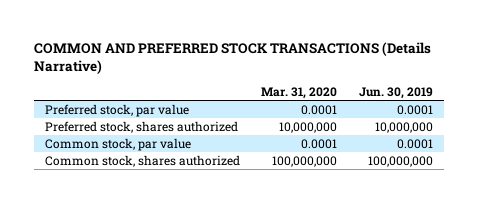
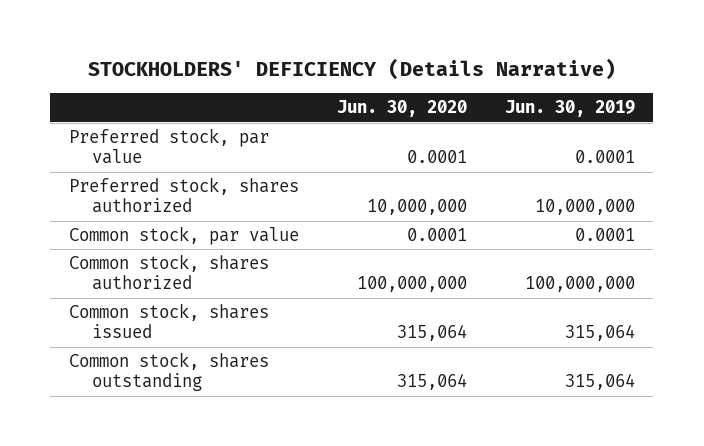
- COMMON AND PREFERRED STOCK TRANSACTIONS (Details Narrative)
+ STOCKHOLDERS' DEFICIENCY (Details Narrative)
- | Mar. 31, 2020 | Jun. 30, 2019
+ | Jun. 30, 2020 | Jun. 30, 2019
+ Common stock, shares issued | 315,064 | 315,064
+ Common stock, shares outstanding | 315,064 | 315,064

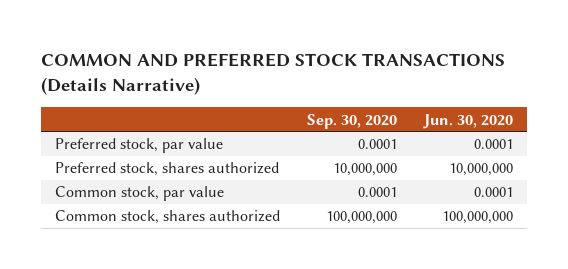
- STOCKHOLDERS' DEFICIENCY (Details Narrative)
+ COMMON AND PREFERRED STOCK TRANSACTIONS (Details Narrative)
- | Jun. 30, 2020 | Jun. 30, 2019
+ | Sep. 30, 2020 | Jun. 30, 2020
- Common stock, shares issued | 315,064 | 315,064
- Common stock, shares outstanding | 315,064 | 315,064

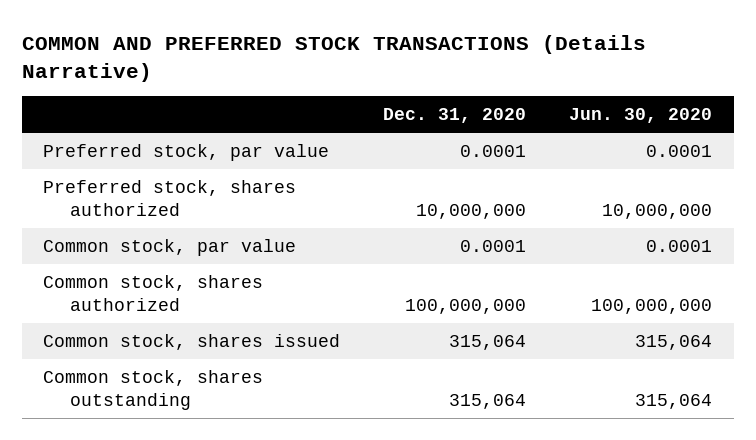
- | Sep. 30, 2020 | Jun. 30, 2020
+ | Dec. 31, 2020 | Jun. 30, 2020
+ Common stock, shares issued | 315,064 | 315,064
+ Common stock, shares outstanding | 315,064 | 315,064

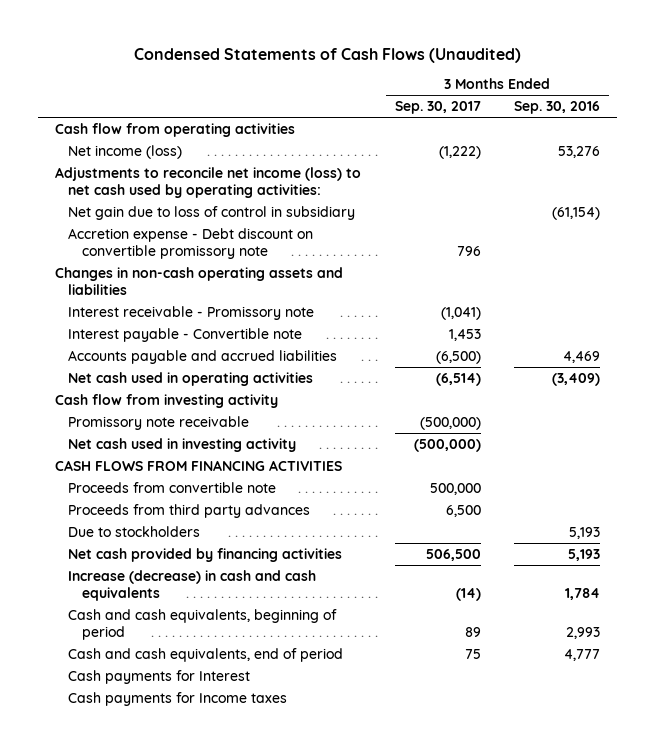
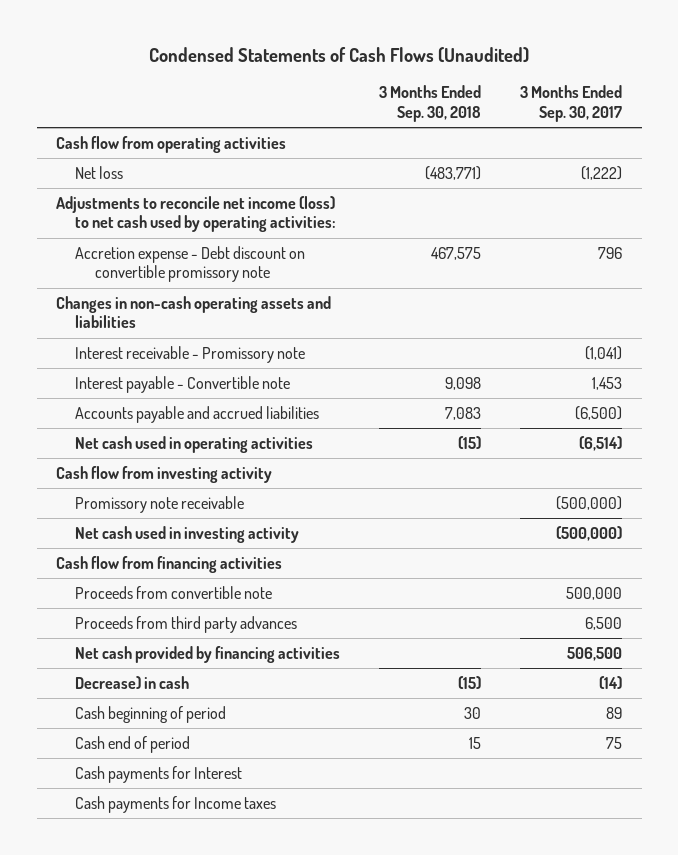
- | 3 Months Ended Sep. 30, 2017 | 3 Months Ended Sep. 30, 2016
+ | 3 Months Ended Sep. 30, 2018 | 3 Months Ended Sep. 30, 2017
- Net income (loss) | (1,222) | 53,276
+ Net loss | (483,771) | (1,222)
- Net gain due to loss of control in subsidiary | | (61,154)
- CASH FLOWS FROM FINANCING ACTIVITIES
+ Cash flow from financing activities
- Due to stockholders | | 5,193
- Increase (decrease) in cash and cash equivalents | (14) | 1,784
- Cash and cash equivalents, beginning of period | 89 | 2,993
- Cash and cash equivalents, end of period | 75 | 4,777
+ Decrease) in cash | (15) | (14)
+ Cash beginning of period | 30 | 89
+ Cash end of period | 15 | 75

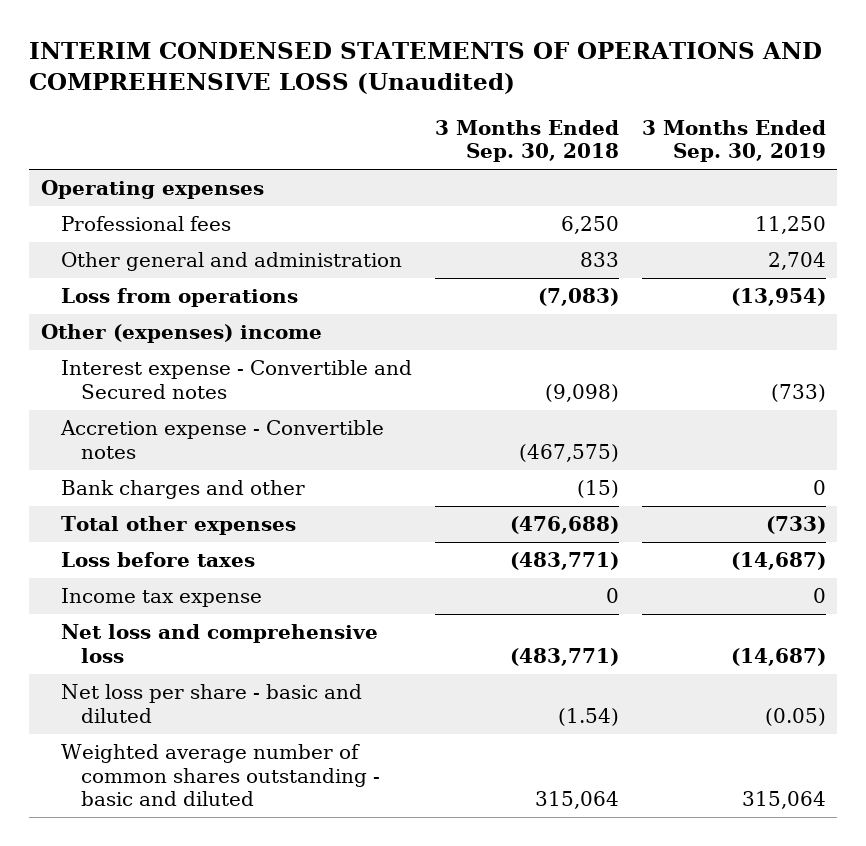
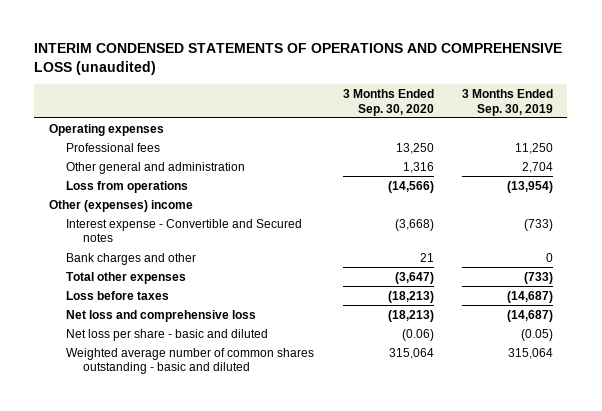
- INTERIM CONDENSED STATEMENTS OF OPERATIONS AND COMPREHENSIVE LOSS (Unaudited)
+ INTERIM CONDENSED STATEMENTS OF OPERATIONS AND COMPREHENSIVE LOSS (unaudited)
- | 3 Months Ended Sep. 30, 2018 | 3 Months Ended Sep. 30, 2019
+ | 3 Months Ended Sep. 30, 2020 | 3 Months Ended Sep. 30, 2019
- Accretion expense - Convertible notes | (467,575) |
- Income tax expense | 0 | 0

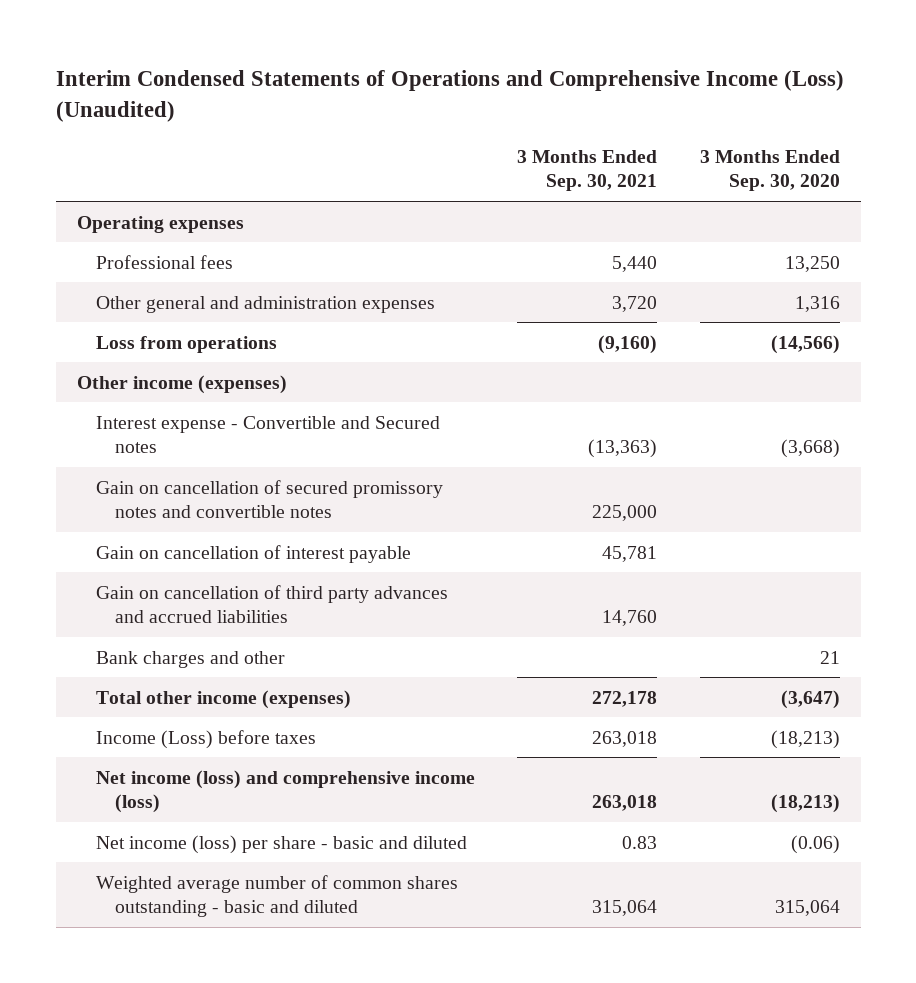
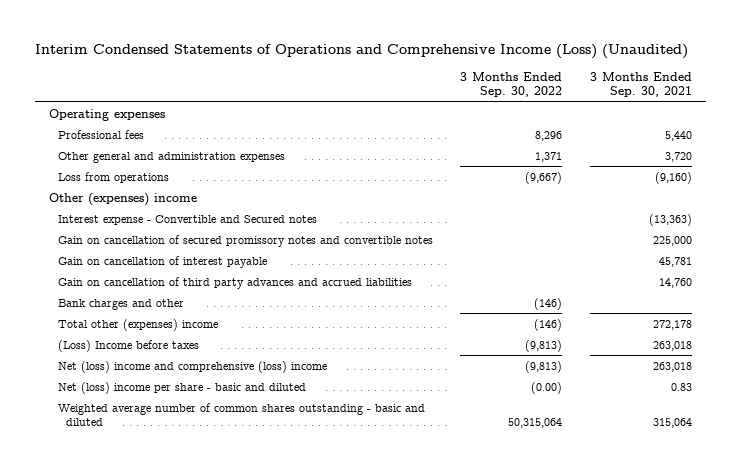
- | 3 Months Ended Sep. 30, 2021 | 3 Months Ended Sep. 30, 2020
+ | 3 Months Ended Sep. 30, 2022 | 3 Months Ended Sep. 30, 2021
- Other income (expenses)
+ Other (expenses) income
- Total other income (expenses) | 272,178 | (3,647)
- Income (Loss) before taxes | 263,018 | (18,213)
- Net income (loss) and comprehensive income (loss) | 263,018 | (18,213)
- Net income (loss) per share - basic and diluted | 0.83 | (0.06)
+ Total other (expenses) income | (146) | 272,178
+ (Loss) Income before taxes | (9,813) | 263,018
+ Net (loss) income and comprehensive (loss) income | (9,813) | 263,018
+ Net (loss) income per share - basic and diluted | (0.00) | 0.83

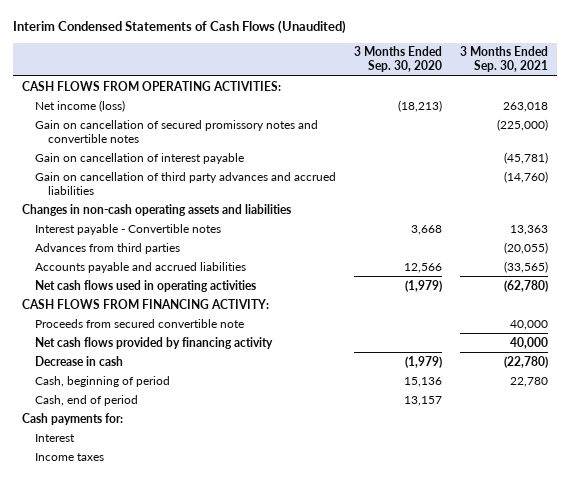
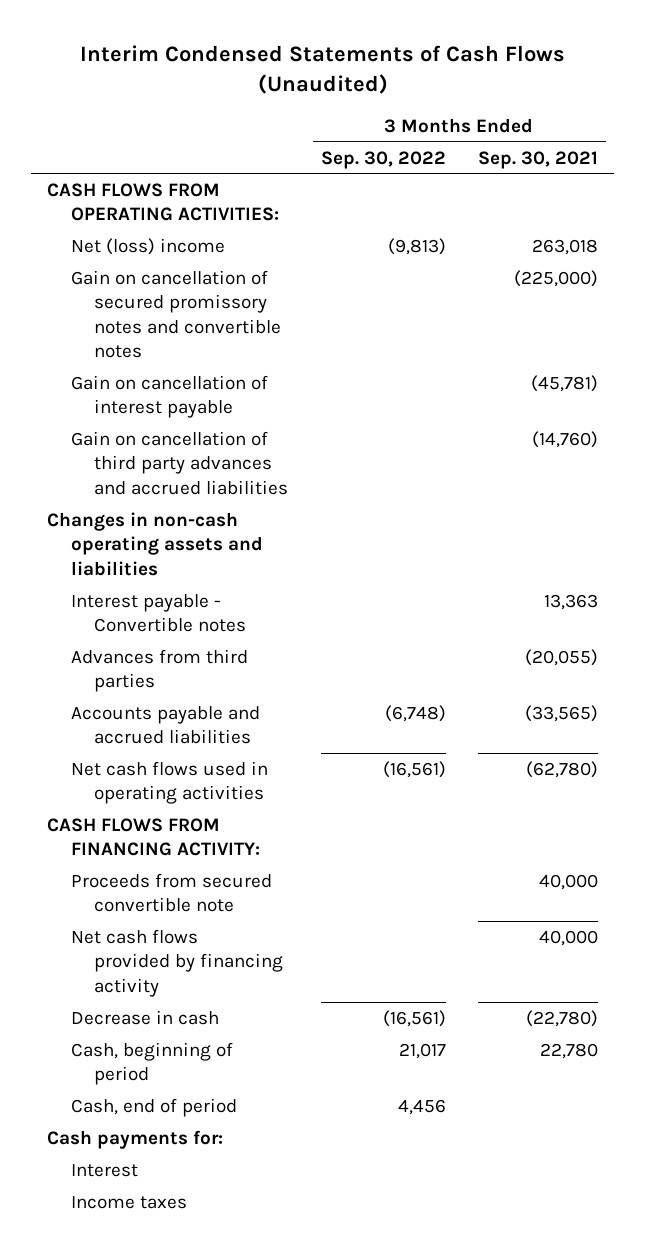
- | 3 Months Ended Sep. 30, 2020 | 3 Months Ended Sep. 30, 2021
+ | 3 Months Ended Sep. 30, 2022 | 3 Months Ended Sep. 30, 2021
- Net income (loss) | (18,213) | 263,018
+ Net (loss) income | (9,813) | 263,018

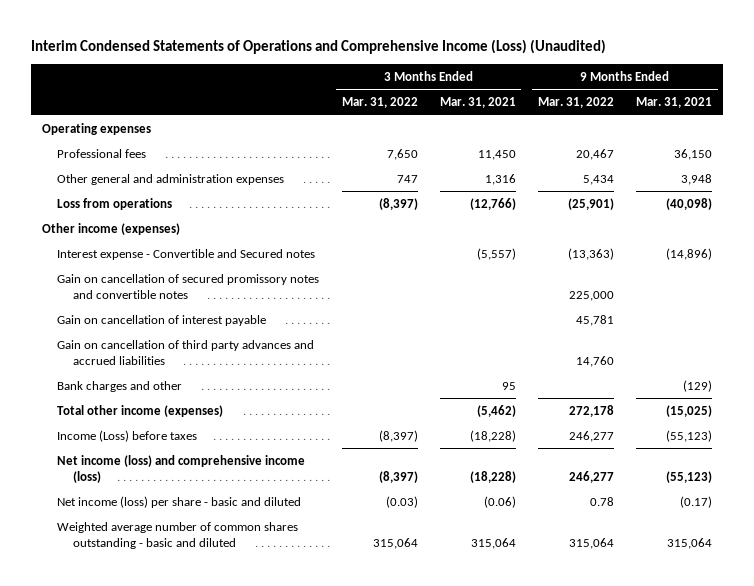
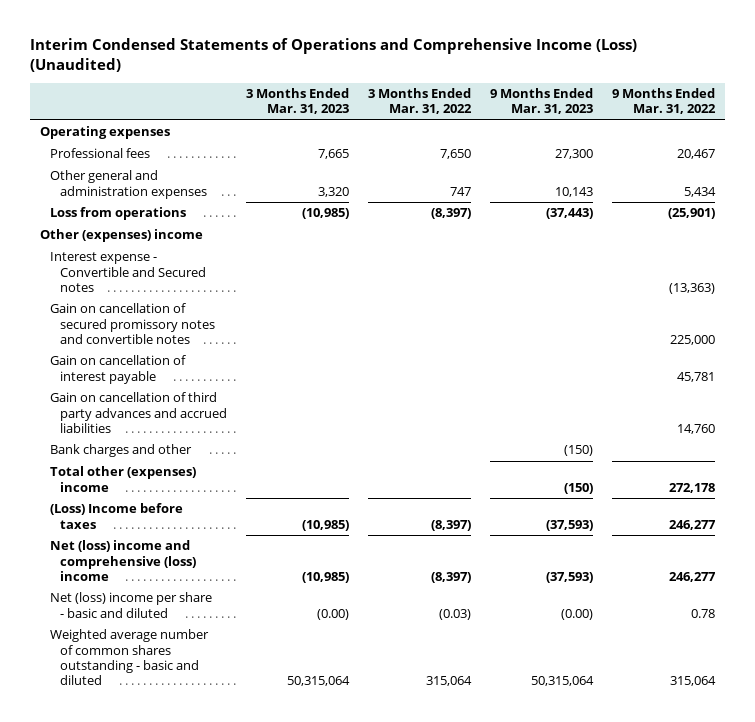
- | 3 Months Ended Mar. 31, 2022 | 3 Months Ended Mar. 31, 2021 | 9 Months Ended Mar. 31, 2022 | 9 Months Ended Mar. 31, 2021
+ | 3 Months Ended Mar. 31, 2023 | 3 Months Ended Mar. 31, 2022 | 9 Months Ended Mar. 31, 2023 | 9 Months Ended Mar. 31, 2022
- Other income (expenses)
+ Other (expenses) income
- Total other income (expenses) | | (5,462) | 272,178 | (15,025)
- Income (Loss) before taxes | (8,397) | (18,228) | 246,277 | (55,123)
- Net income (loss) and comprehensive income (loss) | (8,397) | (18,228) | 246,277 | (55,123)
- Net income (loss) per share - basic and diluted | (0.03) | (0.06) | 0.78 | (0.17)
+ Total other (expenses) income | | | (150) | 272,178
+ (Loss) Income before taxes | (10,985) | (8,397) | (37,593) | 246,277
+ Net (loss) income and comprehensive (loss) income | (10,985) | (8,397) | (37,593) | 246,277
+ Net (loss) income per share - basic and diluted | (0.00) | (0.03) | (0.00) | 0.78

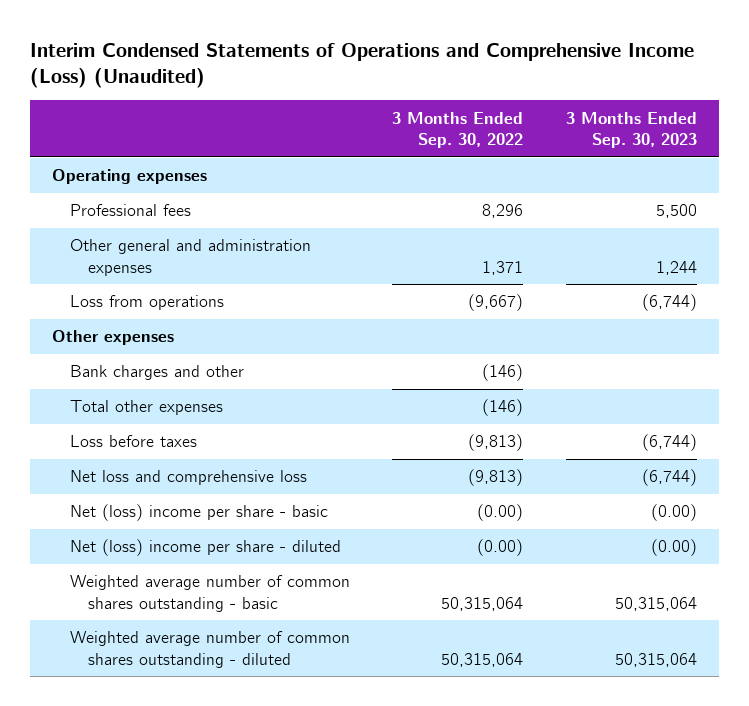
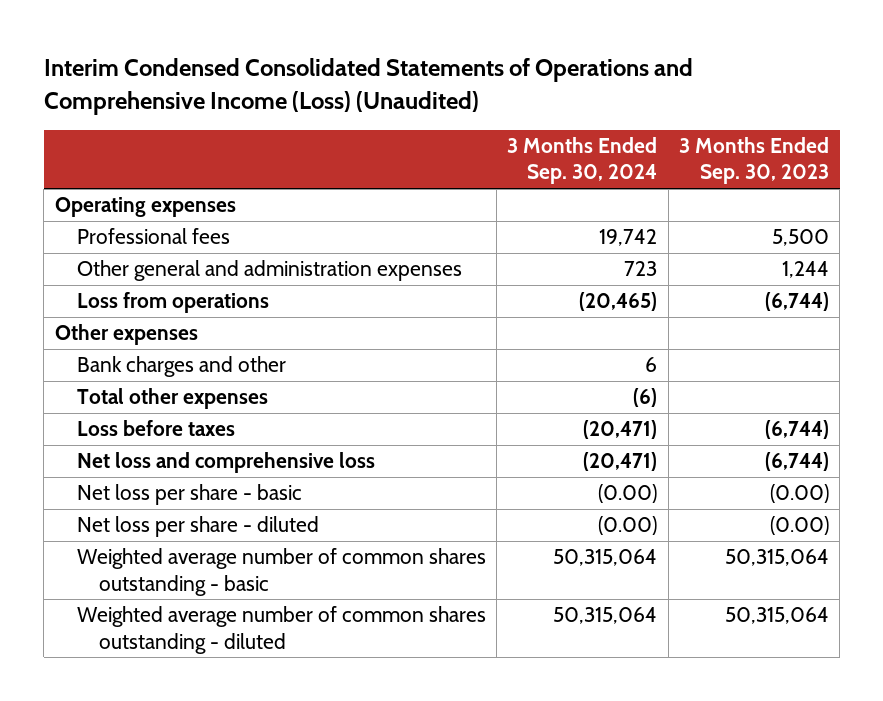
- Interim Condensed Statements of Operations and Comprehensive Income (Loss) (Unaudited)
+ Interim Condensed Consolidated Statements of Operations and Comprehensive Income (Loss) (Unaudited)
- | 3 Months Ended Sep. 30, 2022 | 3 Months Ended Sep. 30, 2023
+ | 3 Months Ended Sep. 30, 2024 | 3 Months Ended Sep. 30, 2023
- Net (loss) income per share - basic | (0.00) | (0.00)
- Net (loss) income per share - diluted | (0.00) | (0.00)
+ Net loss per share - basic | (0.00) | (0.00)
+ Net loss per share - diluted | (0.00) | (0.00)

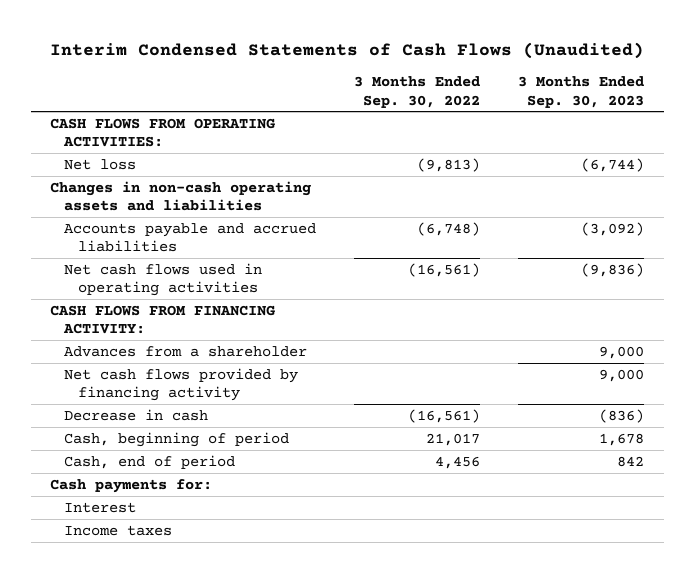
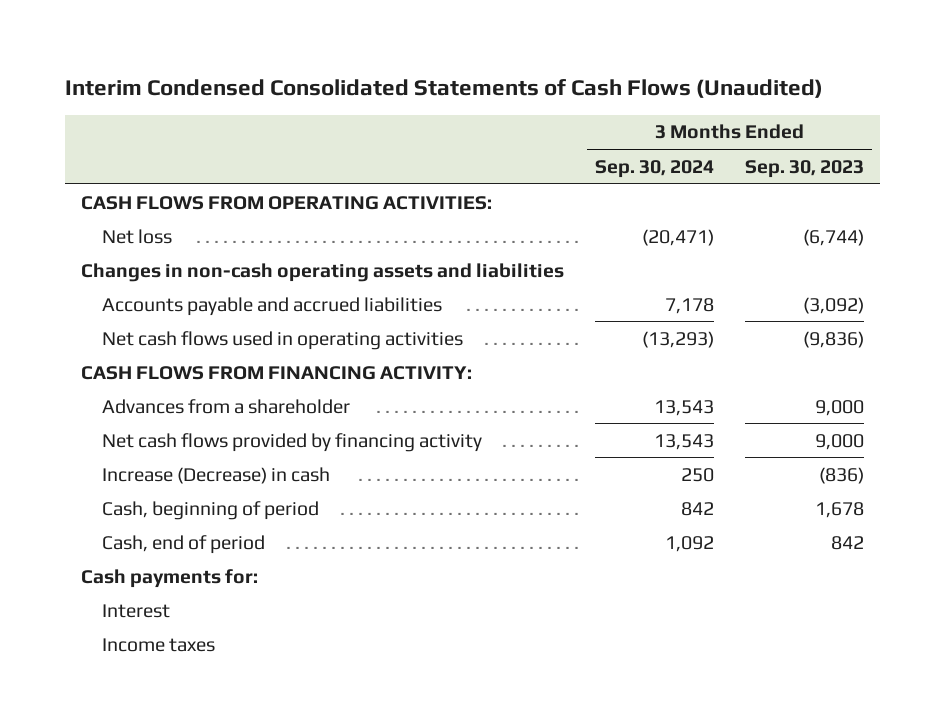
- Interim Condensed Statements of Cash Flows (Unaudited)
+ Interim Condensed Consolidated Statements of Cash Flows (Unaudited)
- | 3 Months Ended Sep. 30, 2022 | 3 Months Ended Sep. 30, 2023
+ | 3 Months Ended Sep. 30, 2024 | 3 Months Ended Sep. 30, 2023
- Decrease in cash | (16,561) | (836)
+ Increase (Decrease) in cash | 250 | (836)

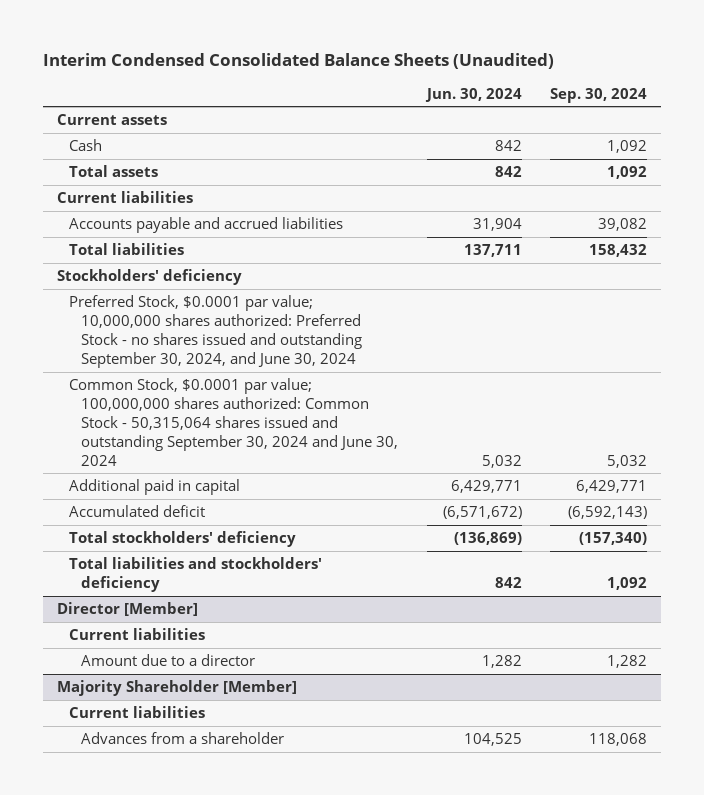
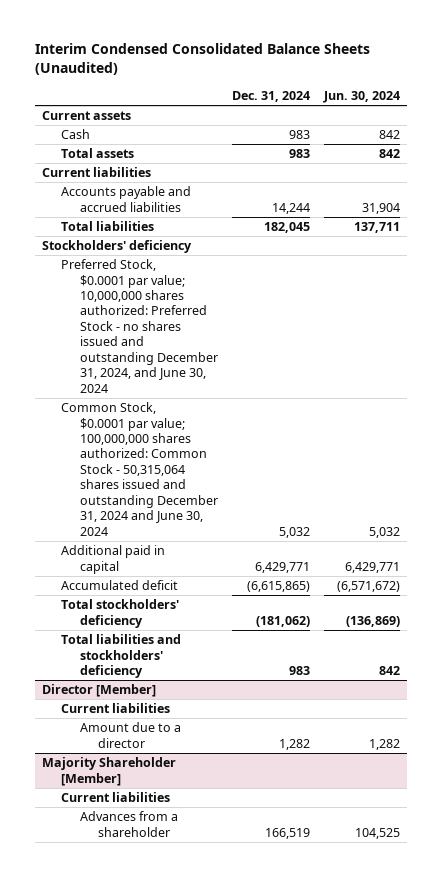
- | Jun. 30, 2024 | Sep. 30, 2024
+ | Dec. 31, 2024 | Jun. 30, 2024
- Preferred Stock, $0.0001 par value; 10,000,000 shares authorized: Preferred Stock - no shares issued and outstanding September 30, 2024, and June 30, 2024
- Common Stock, $0.0001 par value; 100,000,000 shares authorized: Common Stock - 50,315,064 shares issued and outstanding September 30, 2024 and June 30, 2024 | 5,032 | 5,032
+ Preferred Stock, $0.0001 par value; 10,000,000 shares authorized: Preferred Stock - no shares issued and outstanding December 31, 2024, and June 30, 2024
+ Common Stock, $0.0001 par value; 100,000,000 shares authorized: Common Stock - 50,315,064 shares issued and outstanding December 31, 2024 and June 30, 2024 | 5,032 | 5,032

